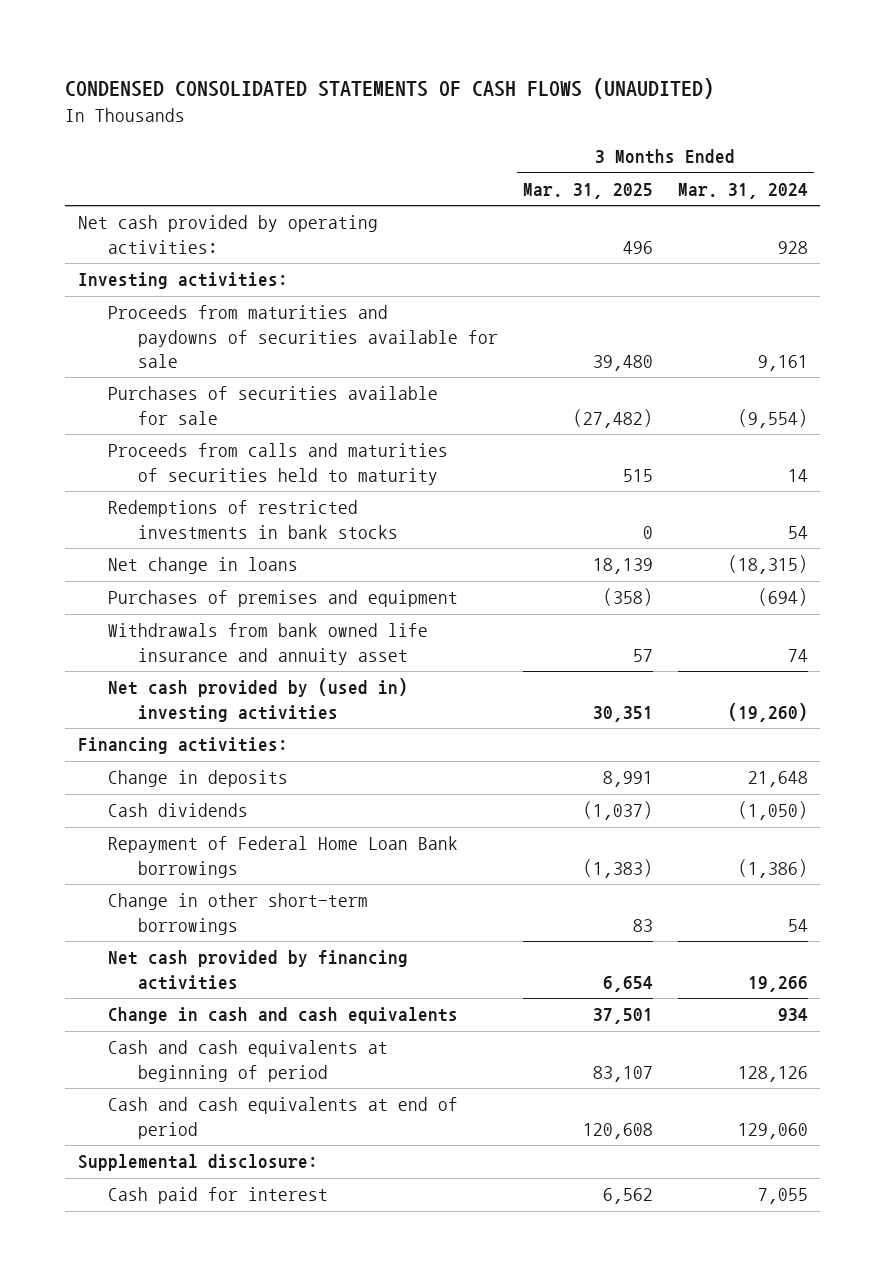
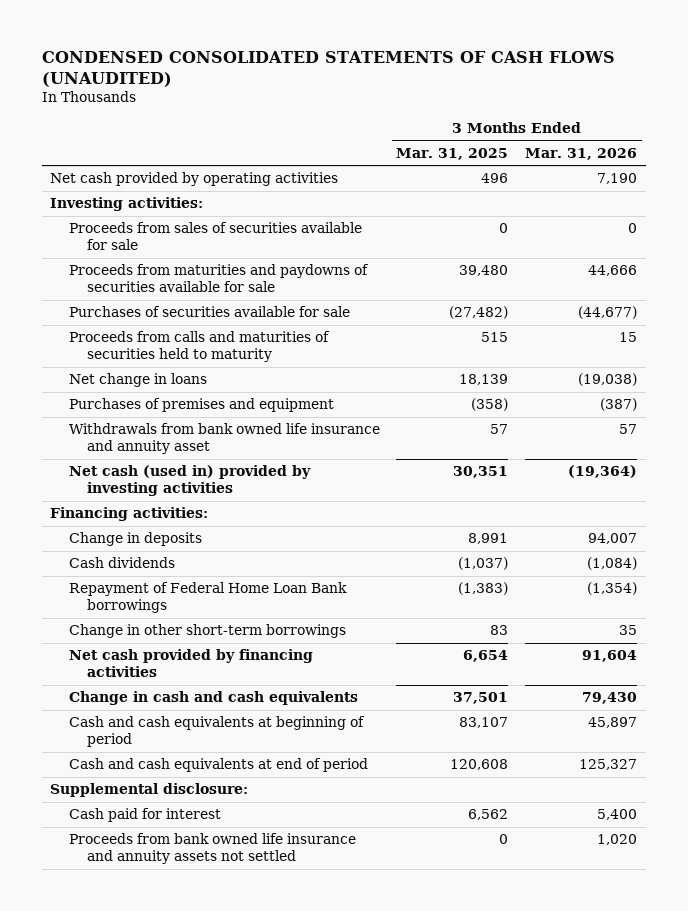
- | 3 Months Ended Mar. 31, 2025 | 3 Months Ended Mar. 31, 2024
+ | 3 Months Ended Mar. 31, 2025 | 3 Months Ended Mar. 31, 2026
- Net cash provided by operating activities: | 496 | 928
+ Net cash provided by operating activities | 496 | 7,190
+ Proceeds from sales of securities available for sale | 0 | 0
- Redemptions of restricted investments in bank stocks | 0 | 54
- Net cash provided by (used in) investing activities | 30,351 | (19,260)
+ Net cash (used in) provided by investing activities | 30,351 | (19,364)
+ Proceeds from bank owned life insurance and annuity assets not settled | 0 | 1,020

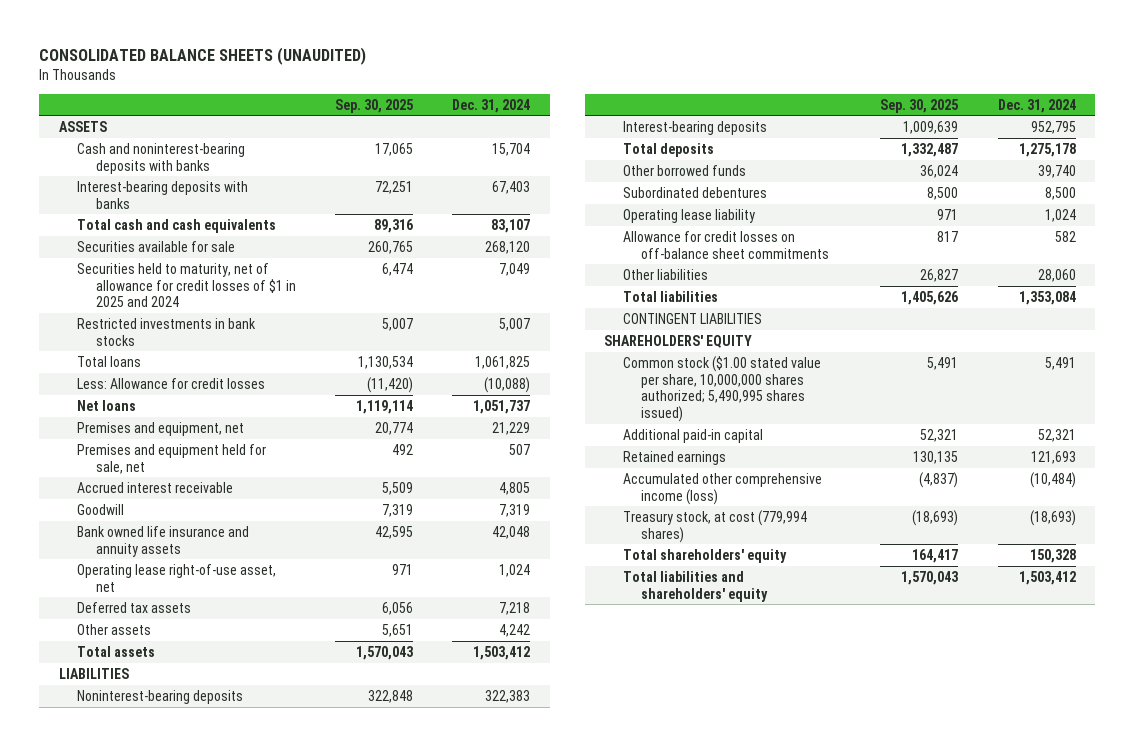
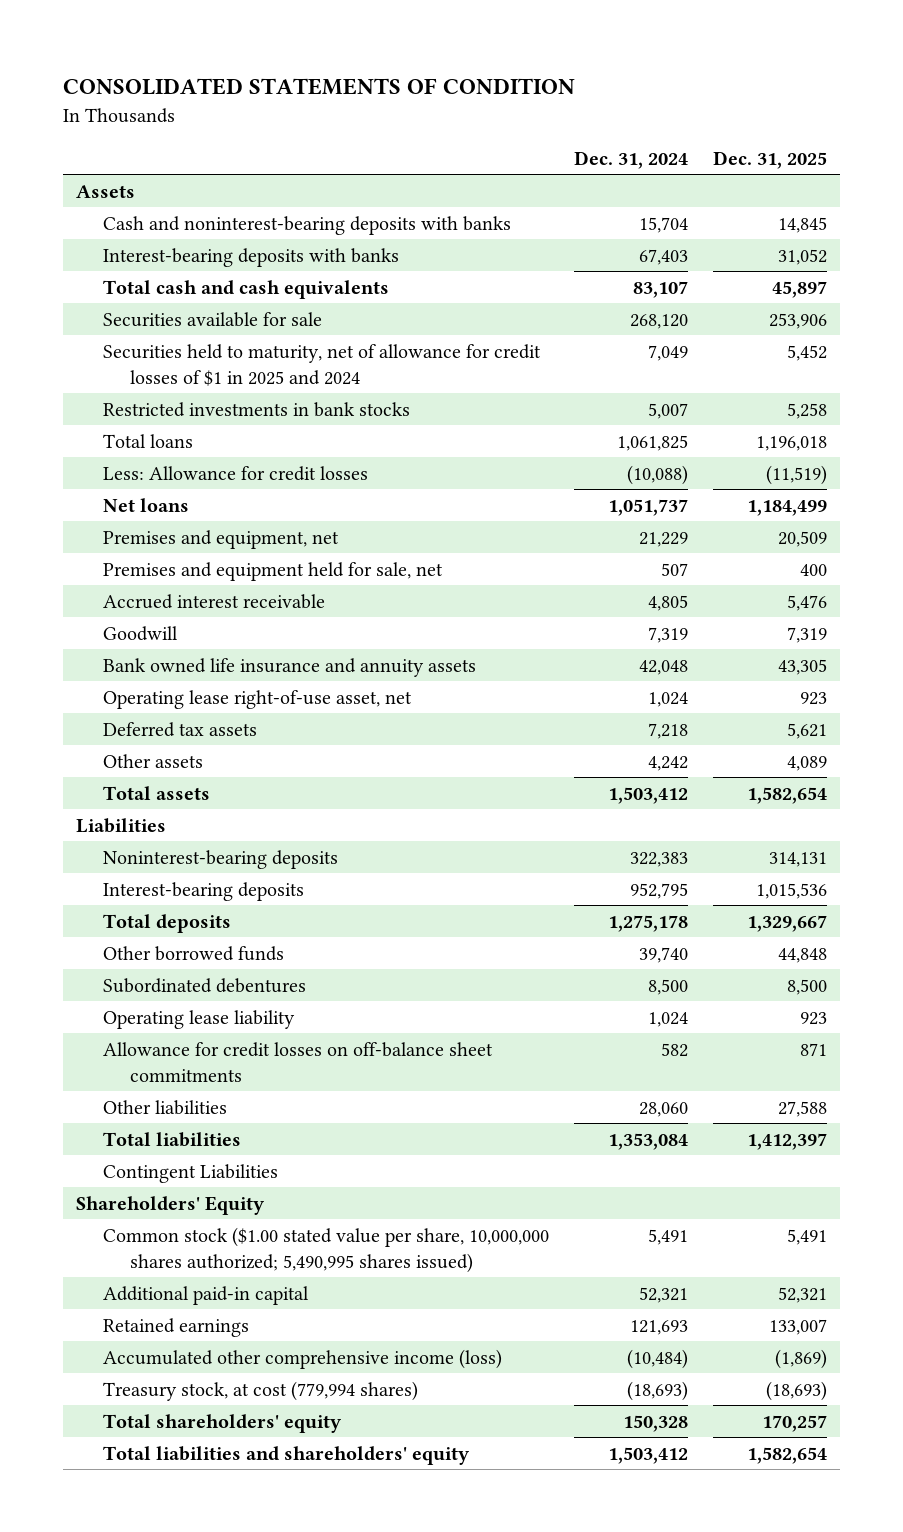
- CONSOLIDATED BALANCE SHEETS (UNAUDITED)
+ CONSOLIDATED STATEMENTS OF CONDITION
- | Sep. 30, 2025 | Dec. 31, 2024
+ | Dec. 31, 2024 | Dec. 31, 2025
- ASSETS
+ Assets
- LIABILITIES
+ Liabilities
- CONTINGENT LIABILITIES
- SHAREHOLDERS' EQUITY
+ Contingent Liabilities
+ Shareholders' Equity

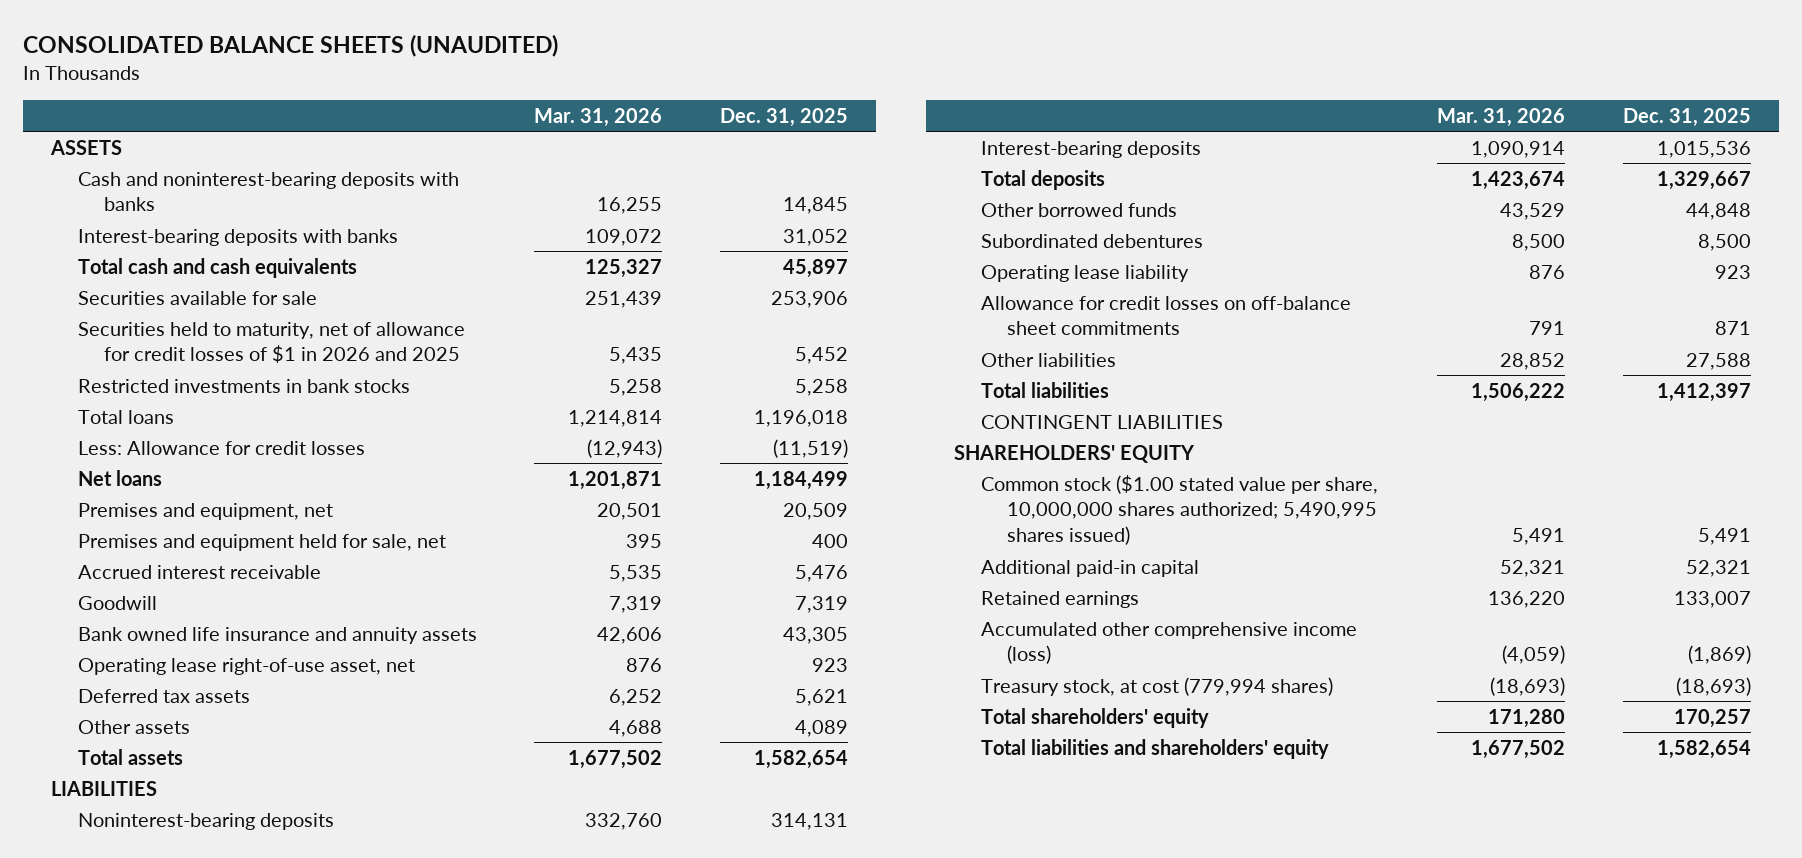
- CONSOLIDATED STATEMENTS OF CONDITION
+ CONSOLIDATED BALANCE SHEETS (UNAUDITED)
- | Dec. 31, 2024 | Dec. 31, 2025
+ | Mar. 31, 2026 | Dec. 31, 2025
- Assets
+ ASSETS
- Securities held to maturity, net of allowance for credit losses of $1 in 2025 and 2024 | 7,049 | 5,452
+ Securities held to maturity, net of allowance for credit losses of $1 in 2026 and 2025 | 5,435 | 5,452
- Liabilities
+ LIABILITIES
- Contingent Liabilities
- Shareholders' Equity
+ CONTINGENT LIABILITIES
+ SHAREHOLDERS' EQUITY

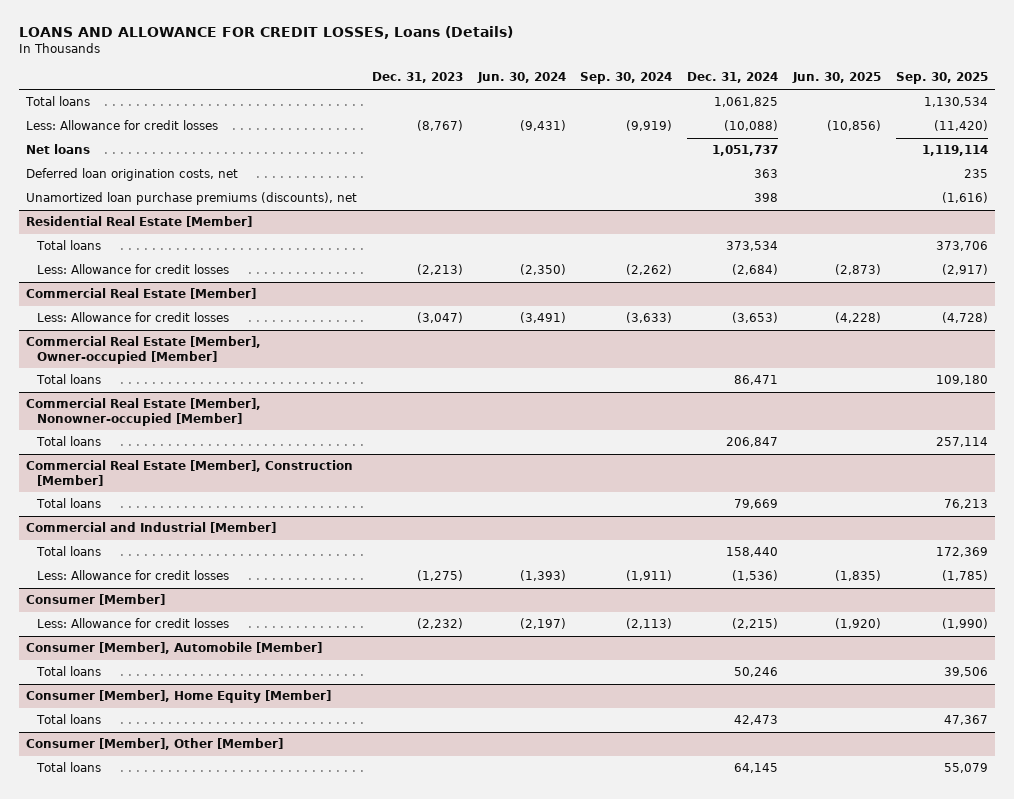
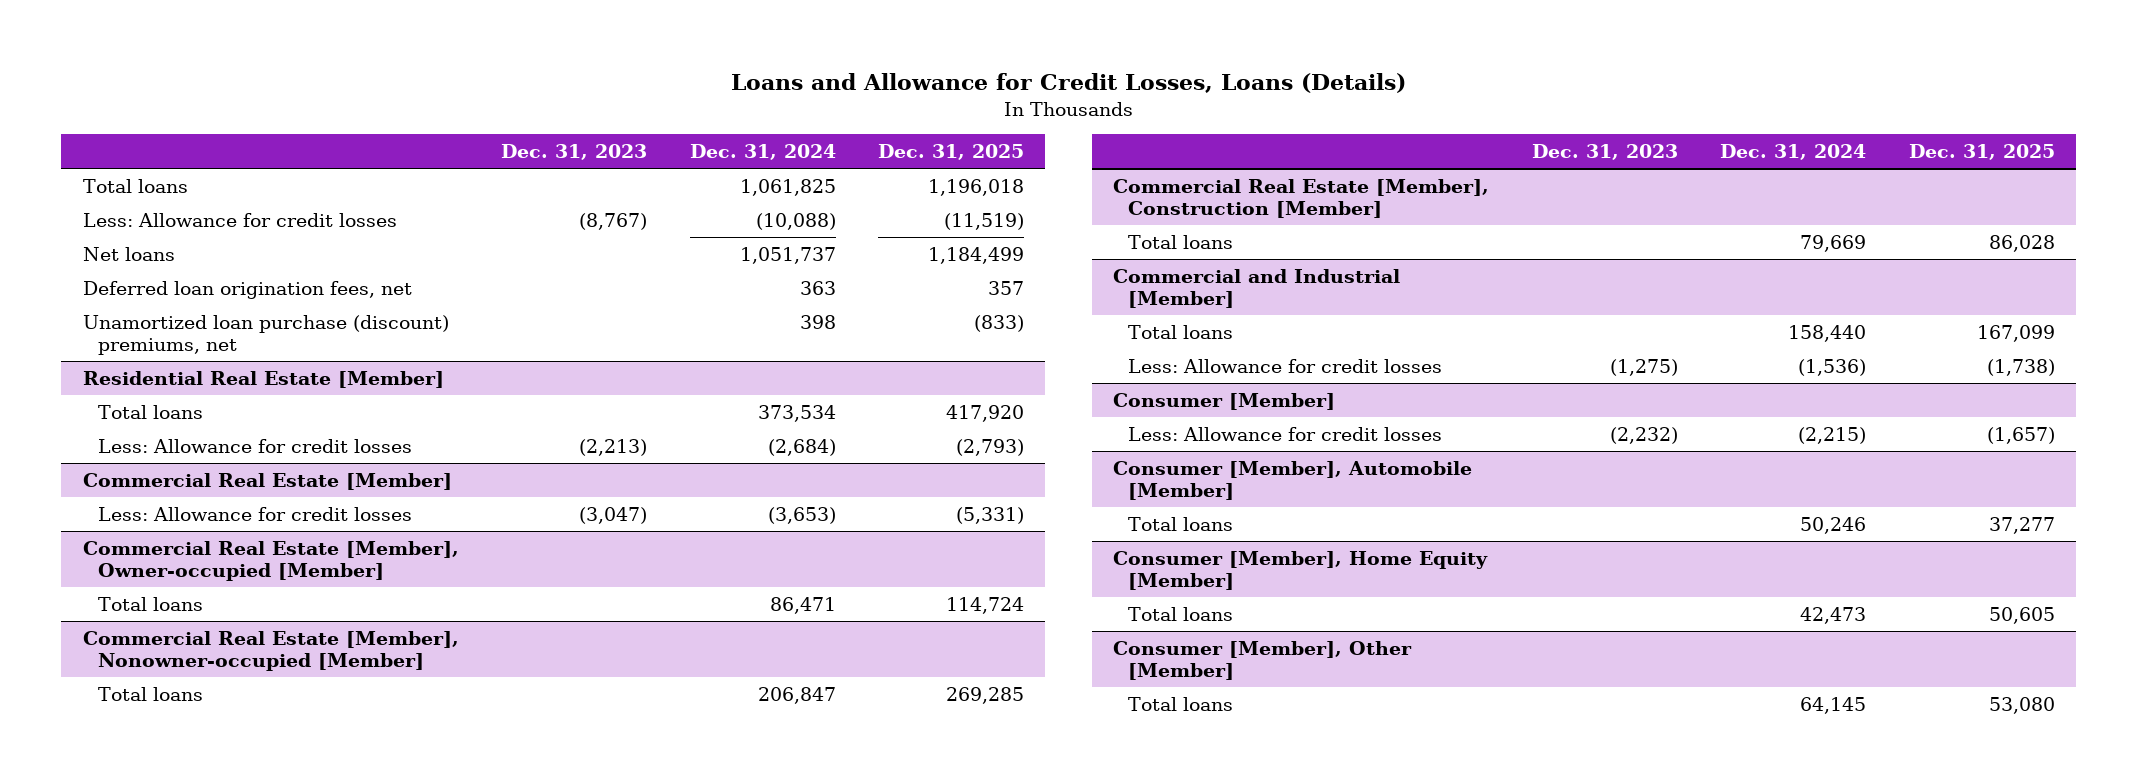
- LOANS AND ALLOWANCE FOR CREDIT LOSSES, Loans (Details)
+ Loans and Allowance for Credit Losses, Loans (Details)
- | Dec. 31, 2023 | Jun. 30, 2024 | Sep. 30, 2024 | Dec. 31, 2024 | Jun. 30, 2025 | Sep. 30, 2025
+ | Dec. 31, 2023 | Dec. 31, 2024 | Dec. 31, 2025
- Deferred loan origination costs, net | | | | 363 | | 235
- Unamortized loan purchase premiums (discounts), net | | | | 398 | | (1,616)
+ Deferred loan origination fees, net | | 363 | 357
+ Unamortized loan purchase (discount) premiums, net | | 398 | (833)

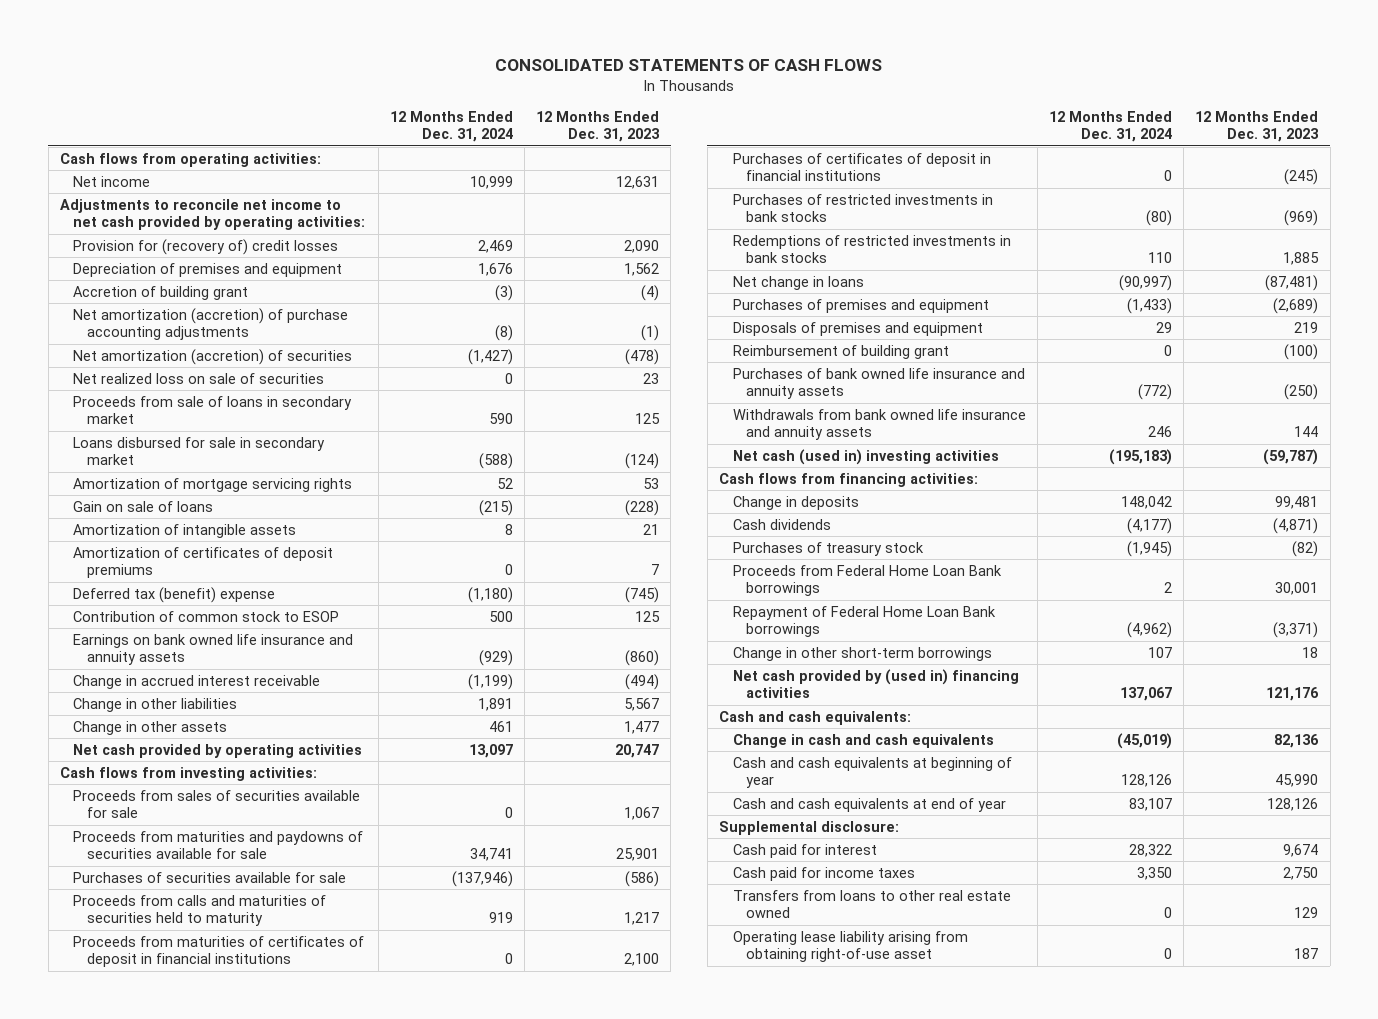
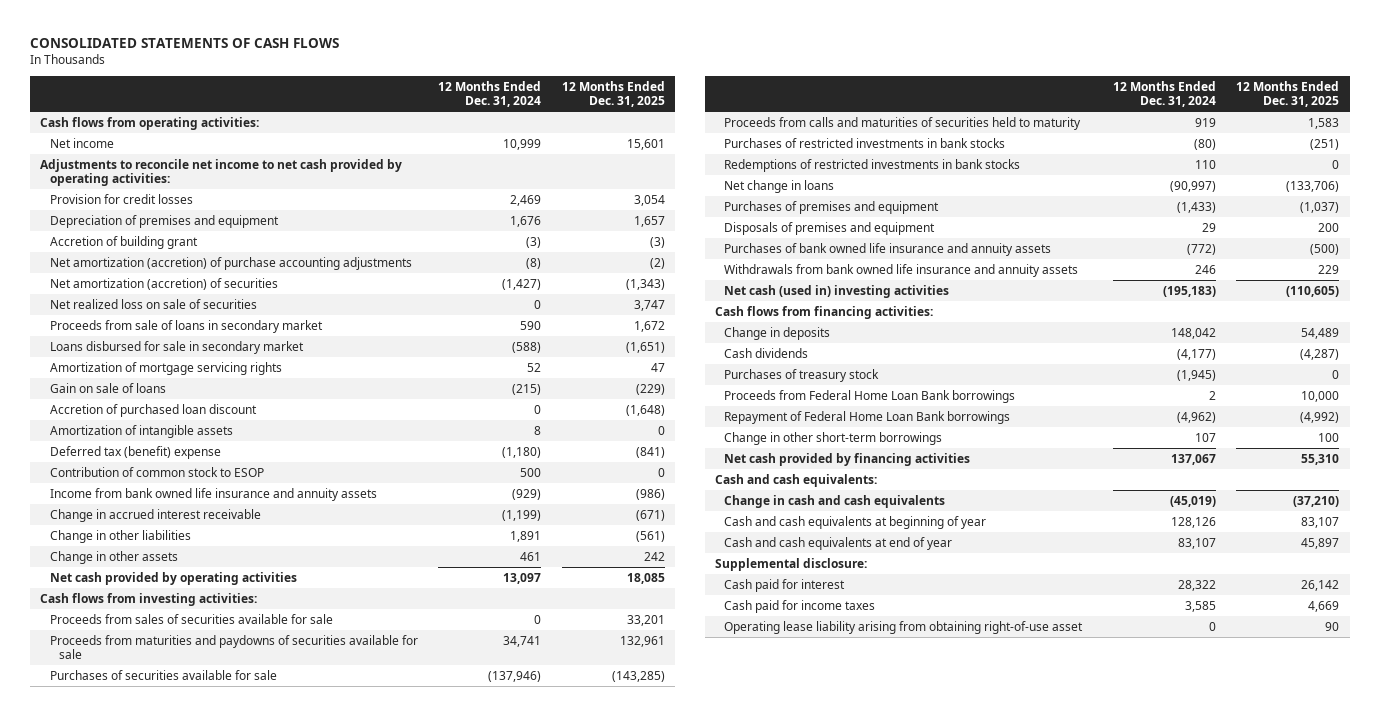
- | 12 Months Ended Dec. 31, 2024 | 12 Months Ended Dec. 31, 2023
+ | 12 Months Ended Dec. 31, 2024 | 12 Months Ended Dec. 31, 2025
- Provision for (recovery of) credit losses | 2,469 | 2,090
+ Provision for credit losses | 2,469 | 3,054
+ Accretion of purchased loan discount | 0 | (1,648)
- Amortization of certificates of deposit premiums | 0 | 7
- Earnings on bank owned life insurance and annuity assets | (929) | (860)
+ Income from bank owned life insurance and annuity assets | (929) | (986)
- Proceeds from maturities of certificates of deposit in financial institutions | 0 | 2,100
- Purchases of certificates of deposit in financial institutions | 0 | (245)
- Reimbursement of building grant | 0 | (100)
- Net cash provided by (used in) financing activities | 137,067 | 121,176
+ Net cash provided by financing activities | 137,067 | 55,310
- Cash paid for income taxes | 3,350 | 2,750
- Transfers from loans to other real estate owned | 0 | 129
+ Cash paid for income taxes | 3,585 | 4,669

